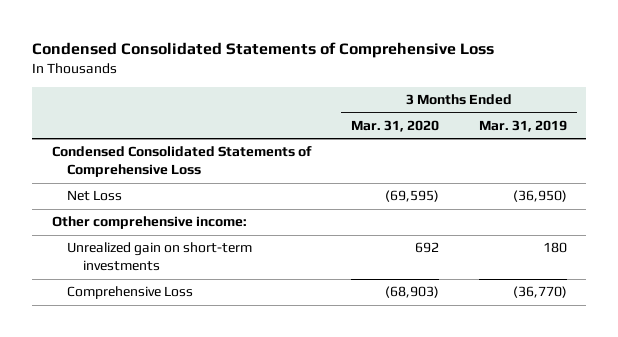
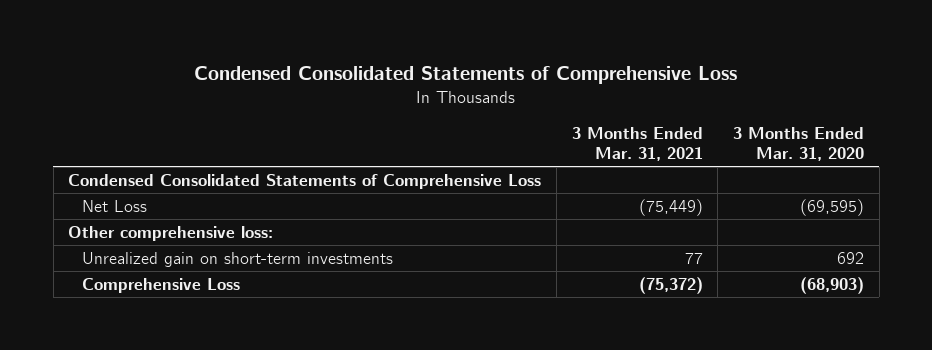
- | 3 Months Ended Mar. 31, 2020 | 3 Months Ended Mar. 31, 2019
+ | 3 Months Ended Mar. 31, 2021 | 3 Months Ended Mar. 31, 2020
- Other comprehensive income:
+ Other comprehensive loss:

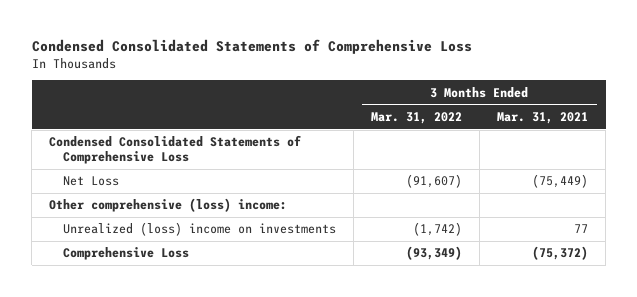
- | 3 Months Ended Mar. 31, 2021 | 3 Months Ended Mar. 31, 2020
+ | 3 Months Ended Mar. 31, 2022 | 3 Months Ended Mar. 31, 2021
- Other comprehensive loss:
- Unrealized gain on short-term investments | 77 | 692
+ Other comprehensive (loss) income:
+ Unrealized (loss) income on investments | (1,742) | 77

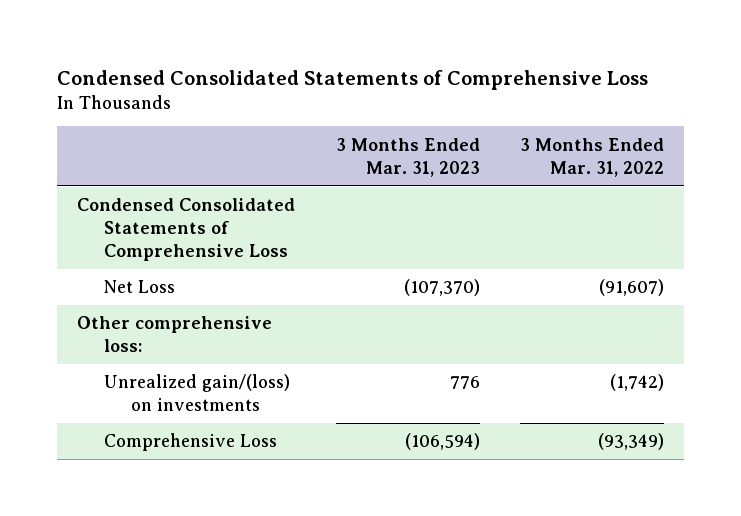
- | 3 Months Ended Mar. 31, 2022 | 3 Months Ended Mar. 31, 2021
+ | 3 Months Ended Mar. 31, 2023 | 3 Months Ended Mar. 31, 2022
- Other comprehensive (loss) income:
- Unrealized (loss) income on investments | (1,742) | 77
+ Other comprehensive loss:
+ Unrealized gain/(loss) on investments | 776 | (1,742)

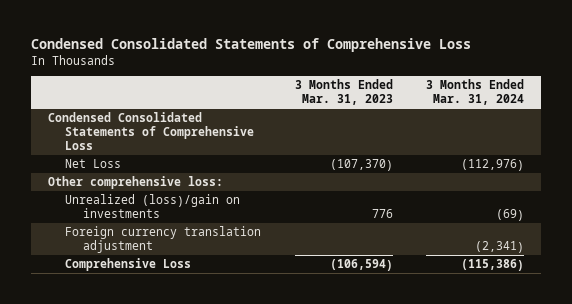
- | 3 Months Ended Mar. 31, 2023 | 3 Months Ended Mar. 31, 2022
+ | 3 Months Ended Mar. 31, 2023 | 3 Months Ended Mar. 31, 2024
- Unrealized gain/(loss) on investments | 776 | (1,742)
+ Unrealized (loss)/gain on investments | 776 | (69)
+ Foreign currency translation adjustment | | (2,341)

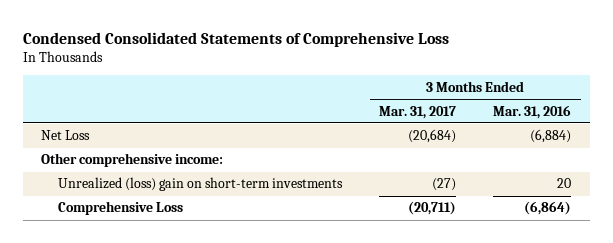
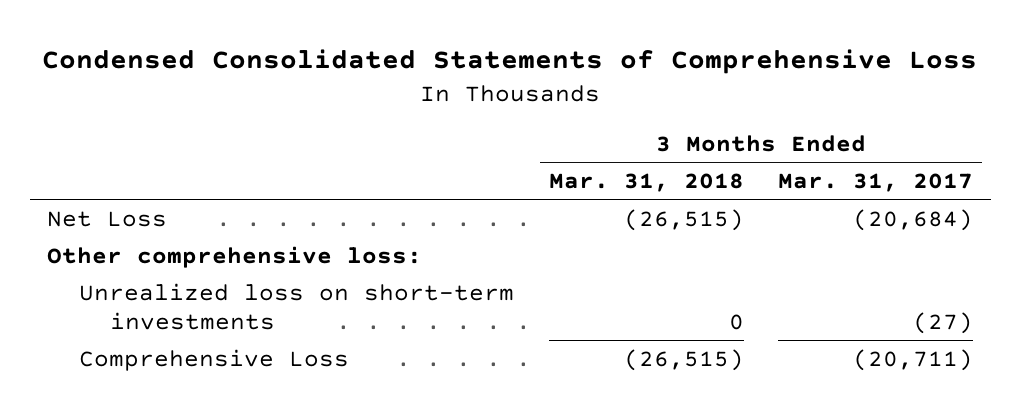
- | 3 Months Ended Mar. 31, 2017 | 3 Months Ended Mar. 31, 2016
+ | 3 Months Ended Mar. 31, 2018 | 3 Months Ended Mar. 31, 2017
- Other comprehensive income:
- Unrealized (loss) gain on short-term investments | (27) | 20
+ Other comprehensive loss:
+ Unrealized loss on short-term investments | 0 | (27)

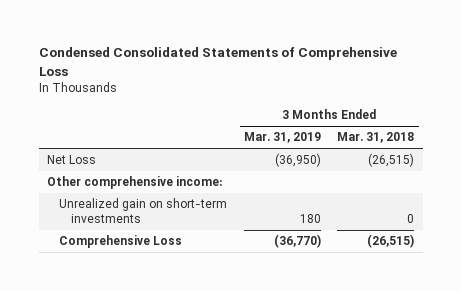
- | 3 Months Ended Mar. 31, 2018 | 3 Months Ended Mar. 31, 2017
+ | 3 Months Ended Mar. 31, 2019 | 3 Months Ended Mar. 31, 2018
- Other comprehensive loss:
- Unrealized loss on short-term investments | 0 | (27)
+ Other comprehensive income:
+ Unrealized gain on short-term investments | 180 | 0

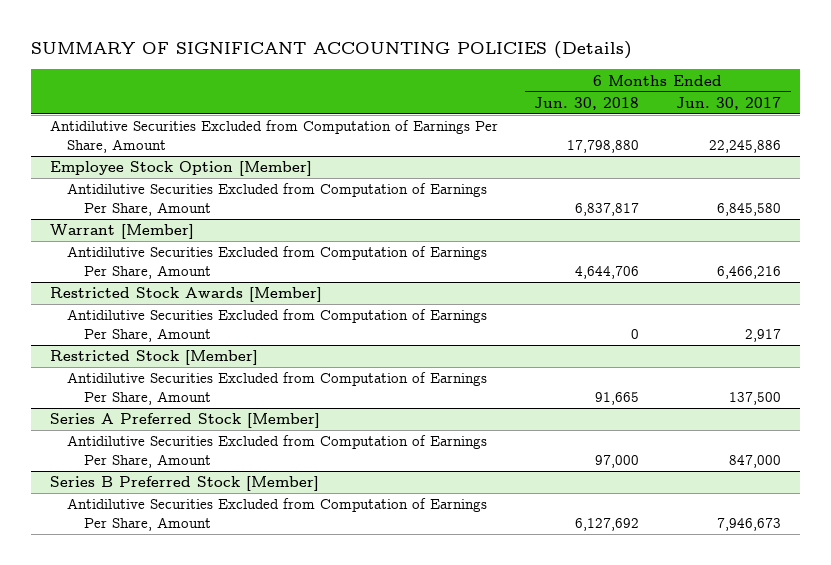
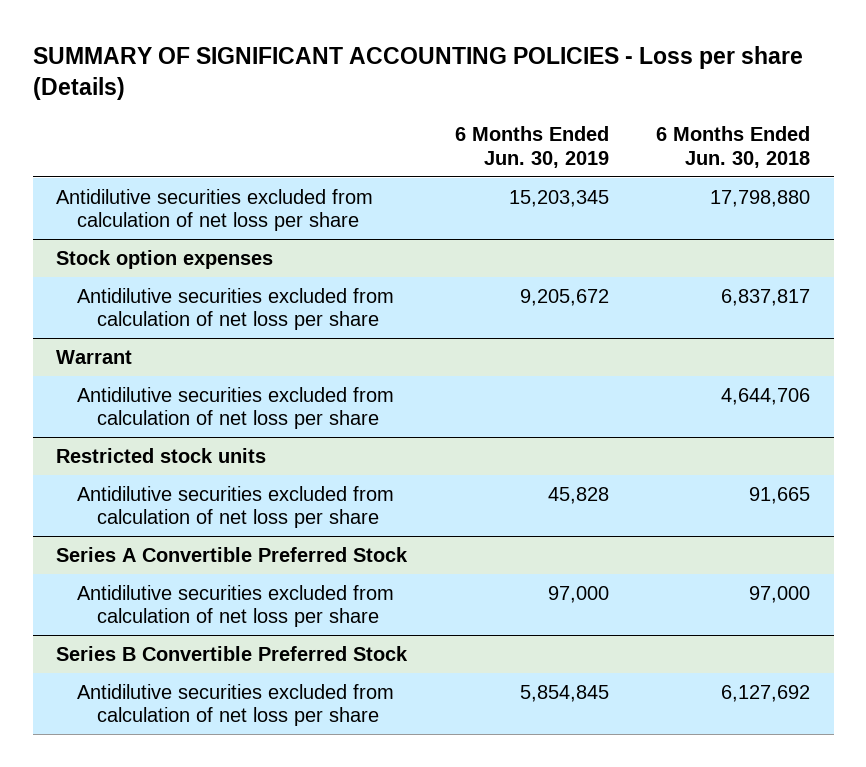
- SUMMARY OF SIGNIFICANT ACCOUNTING POLICIES (Details)
+ SUMMARY OF SIGNIFICANT ACCOUNTING POLICIES - Loss per share (Details)
- | 6 Months Ended Jun. 30, 2018 | 6 Months Ended Jun. 30, 2017
+ | 6 Months Ended Jun. 30, 2019 | 6 Months Ended Jun. 30, 2018
- Antidilutive Securities Excluded from Computation of Earnings Per Share, Amount | 17,798,880 | 22,245,886
- Employee Stock Option [Member]
- Antidilutive Securities Excluded from Computation of Earnings Per Share, Amount | 6,837,817 | 6,845,580
- Warrant [Member]
- Antidilutive Securities Excluded from Computation of Earnings Per Share, Amount | 4,644,706 | 6,466,216
- Restricted Stock Awards [Member]
- Antidilutive Securities Excluded from Computation of Earnings Per Share, Amount | 0 | 2,917
- Restricted Stock [Member]
- Antidilutive Securities Excluded from Computation of Earnings Per Share, Amount | 91,665 | 137,500
- Series A Preferred Stock [Member]
- Antidilutive Securities Excluded from Computation of Earnings Per Share, Amount | 97,000 | 847,000
- Series B Preferred Stock [Member]
- Antidilutive Securities Excluded from Computation of Earnings Per Share, Amount | 6,127,692 | 7,946,673
+ Antidilutive securities excluded from calculation of net loss per share | 15,203,345 | 17,798,880
+ Stock option expenses
+ Antidilutive securities excluded from calculation of net loss per share | 9,205,672 | 6,837,817
+ Warrant
+ Antidilutive securities excluded from calculation of net loss per share | | 4,644,706
+ Restricted stock units
+ Antidilutive securities excluded from calculation of net loss per share | 45,828 | 91,665
+ Series A Convertible Preferred Stock
+ Antidilutive securities excluded from calculation of net loss per share | 97,000 | 97,000
+ Series B Convertible Preferred Stock
+ Antidilutive securities excluded from calculation of net loss per share | 5,854,845 | 6,127,692

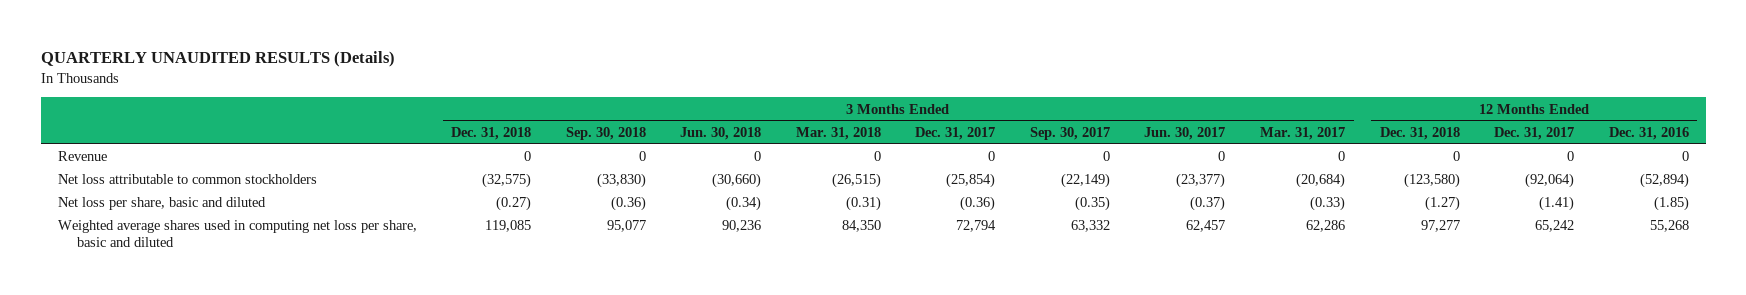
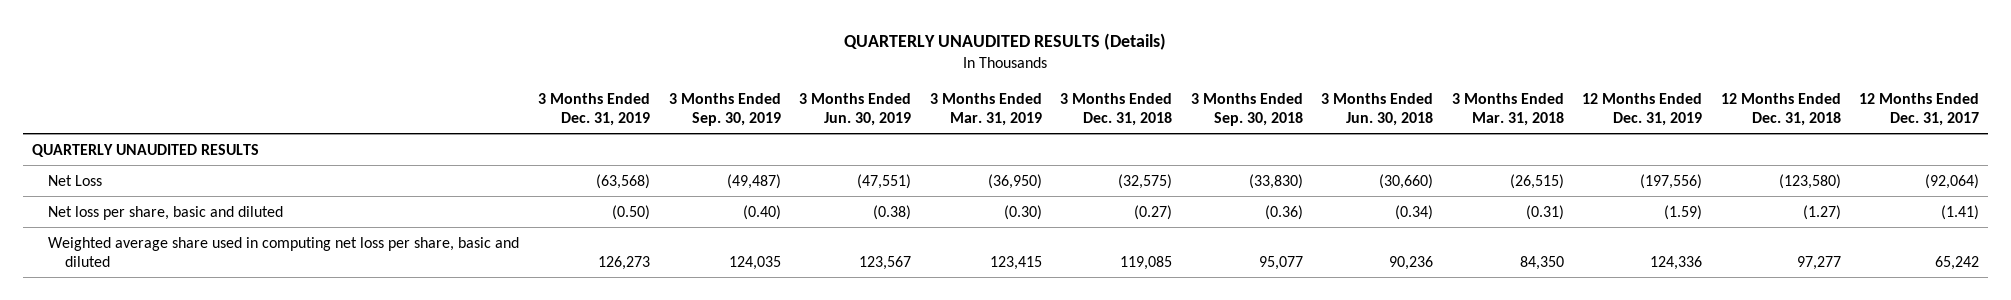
- | 3 Months Ended Dec. 31, 2018 | 3 Months Ended Sep. 30, 2018 | 3 Months Ended Jun. 30, 2018 | 3 Months Ended Mar. 31, 2018 | 3 Months Ended Dec. 31, 2017 | 3 Months Ended Sep. 30, 2017 | 3 Months Ended Jun. 30, 2017 | 3 Months Ended Mar. 31, 2017 | 12 Months Ended Dec. 31, 2018 | 12 Months Ended Dec. 31, 2017 | 12 Months Ended Dec. 31, 2016
+ | 3 Months Ended Dec. 31, 2019 | 3 Months Ended Sep. 30, 2019 | 3 Months Ended Jun. 30, 2019 | 3 Months Ended Mar. 31, 2019 | 3 Months Ended Dec. 31, 2018 | 3 Months Ended Sep. 30, 2018 | 3 Months Ended Jun. 30, 2018 | 3 Months Ended Mar. 31, 2018 | 12 Months Ended Dec. 31, 2019 | 12 Months Ended Dec. 31, 2018 | 12 Months Ended Dec. 31, 2017
- Revenue | 0 | 0 | 0 | 0 | 0 | 0 | 0 | 0 | 0 | 0 | 0
- Net loss attributable to common stockholders | (32,575) | (33,830) | (30,660) | (26,515) | (25,854) | (22,149) | (23,377) | (20,684) | (123,580) | (92,064) | (52,894)
+ QUARTERLY UNAUDITED RESULTS
+ Net Loss | (63,568) | (49,487) | (47,551) | (36,950) | (32,575) | (33,830) | (30,660) | (26,515) | (197,556) | (123,580) | (92,064)
- Weighted average shares used in computing net loss per share, basic and diluted | 119,085 | 95,077 | 90,236 | 84,350 | 72,794 | 63,332 | 62,457 | 62,286 | 97,277 | 65,242 | 55,268
+ Weighted average share used in computing net loss per share, basic and diluted | 126,273 | 124,035 | 123,567 | 123,415 | 119,085 | 95,077 | 90,236 | 84,350 | 124,336 | 97,277 | 65,242

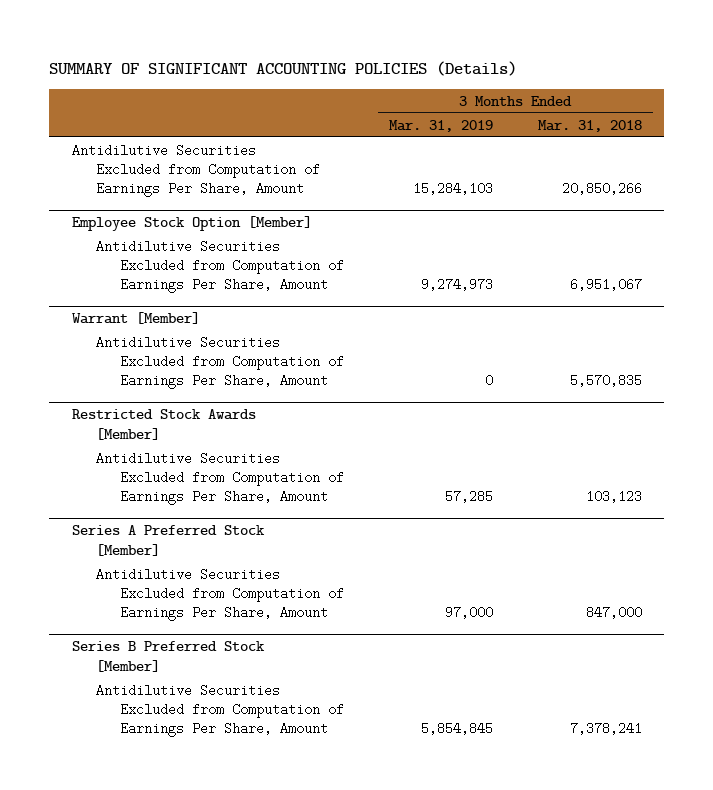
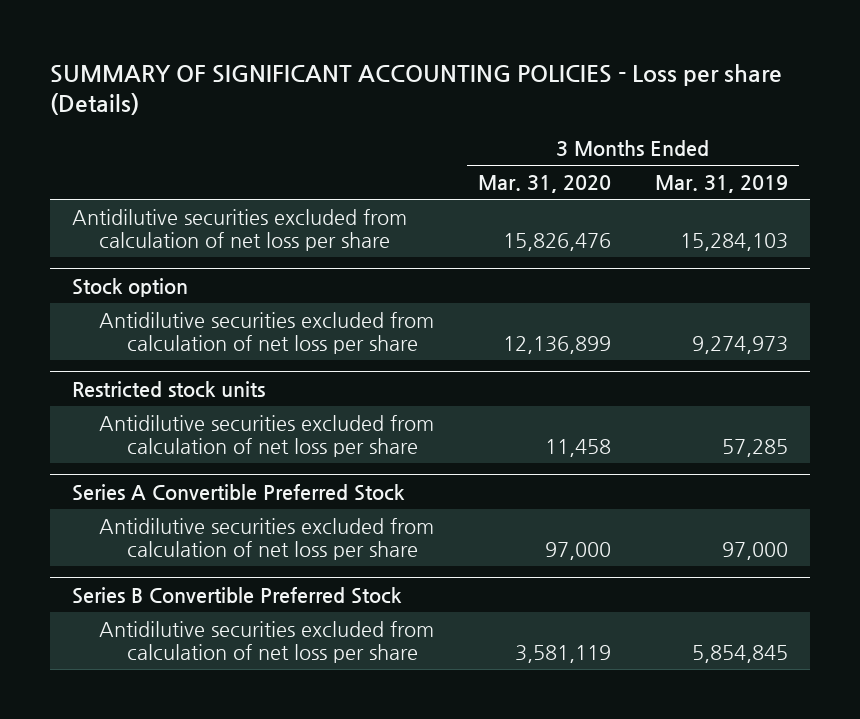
- SUMMARY OF SIGNIFICANT ACCOUNTING POLICIES (Details)
+ SUMMARY OF SIGNIFICANT ACCOUNTING POLICIES - Loss per share (Details)
- | 3 Months Ended Mar. 31, 2019 | 3 Months Ended Mar. 31, 2018
+ | 3 Months Ended Mar. 31, 2020 | 3 Months Ended Mar. 31, 2019
- Antidilutive Securities Excluded from Computation of Earnings Per Share, Amount | 15,284,103 | 20,850,266
- Employee Stock Option [Member]
- Antidilutive Securities Excluded from Computation of Earnings Per Share, Amount | 9,274,973 | 6,951,067
- Warrant [Member]
- Antidilutive Securities Excluded from Computation of Earnings Per Share, Amount | 0 | 5,570,835
- Restricted Stock Awards [Member]
- Antidilutive Securities Excluded from Computation of Earnings Per Share, Amount | 57,285 | 103,123
- Series A Preferred Stock [Member]
- Antidilutive Securities Excluded from Computation of Earnings Per Share, Amount | 97,000 | 847,000
- Series B Preferred Stock [Member]
- Antidilutive Securities Excluded from Computation of Earnings Per Share, Amount | 5,854,845 | 7,378,241
+ Antidilutive securities excluded from calculation of net loss per share | 15,826,476 | 15,284,103
+ Stock option
+ Antidilutive securities excluded from calculation of net loss per share | 12,136,899 | 9,274,973
+ Restricted stock units
+ Antidilutive securities excluded from calculation of net loss per share | 11,458 | 57,285
+ Series A Convertible Preferred Stock
+ Antidilutive securities excluded from calculation of net loss per share | 97,000 | 97,000
+ Series B Convertible Preferred Stock
+ Antidilutive securities excluded from calculation of net loss per share | 3,581,119 | 5,854,845

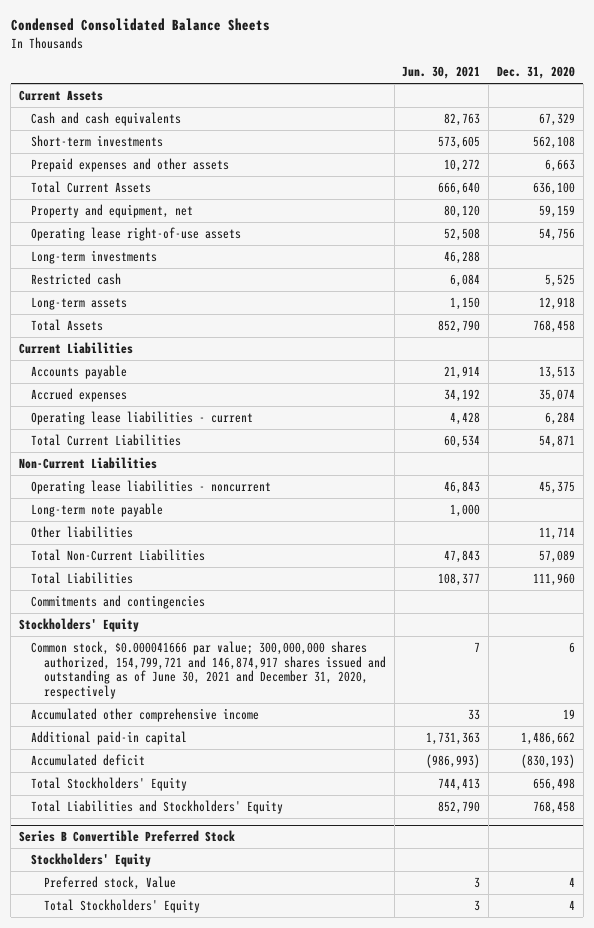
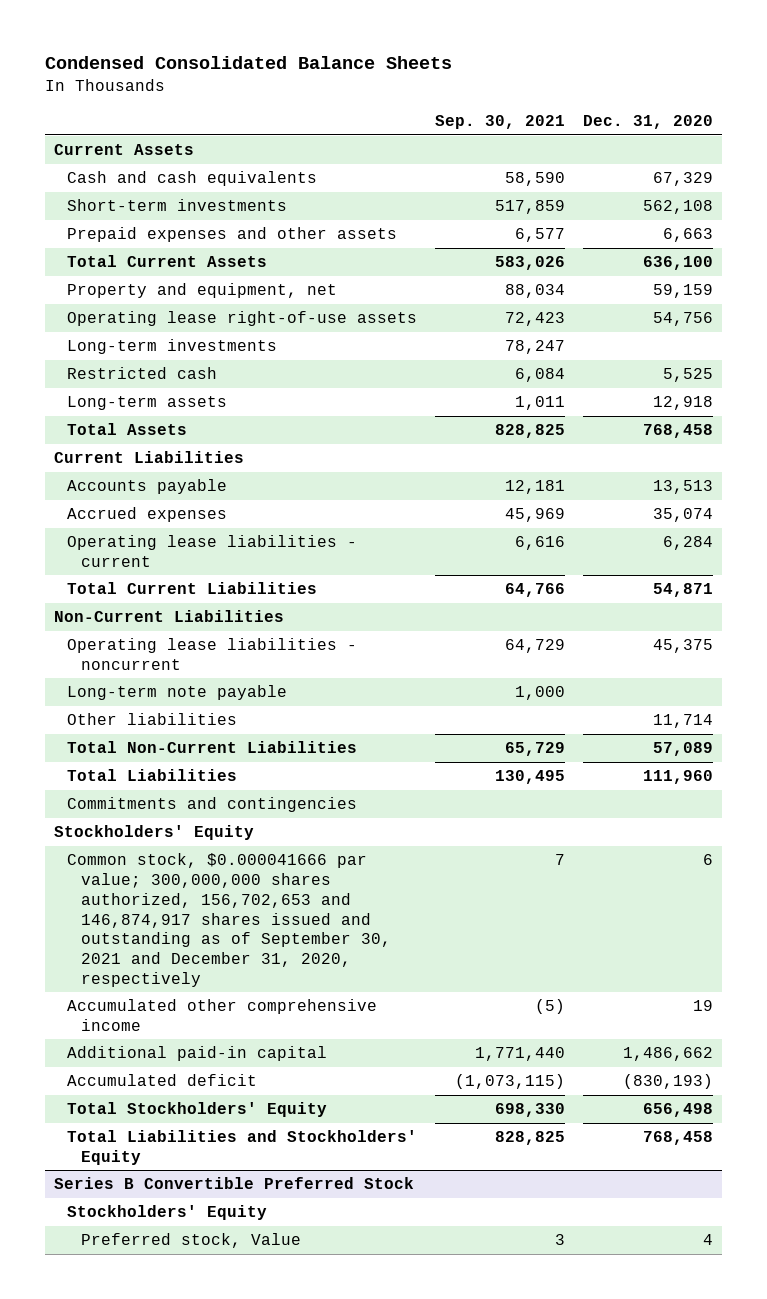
- | Jun. 30, 2021 | Dec. 31, 2020
+ | Sep. 30, 2021 | Dec. 31, 2020
- Common stock, $0.000041666 par value; 300,000,000 shares authorized, 154,799,721 and 146,874,917 shares issued and outstanding as of June 30, 2021 and December 31, 2020, respectively | 7 | 6
+ Common stock, $0.000041666 par value; 300,000,000 shares authorized, 156,702,653 and 146,874,917 shares issued and outstanding as of September 30, 2021 and December 31, 2020, respectively | 7 | 6
@ Series B Convertible Preferred Stock
- Total Stockholders' Equity | 3 | 4

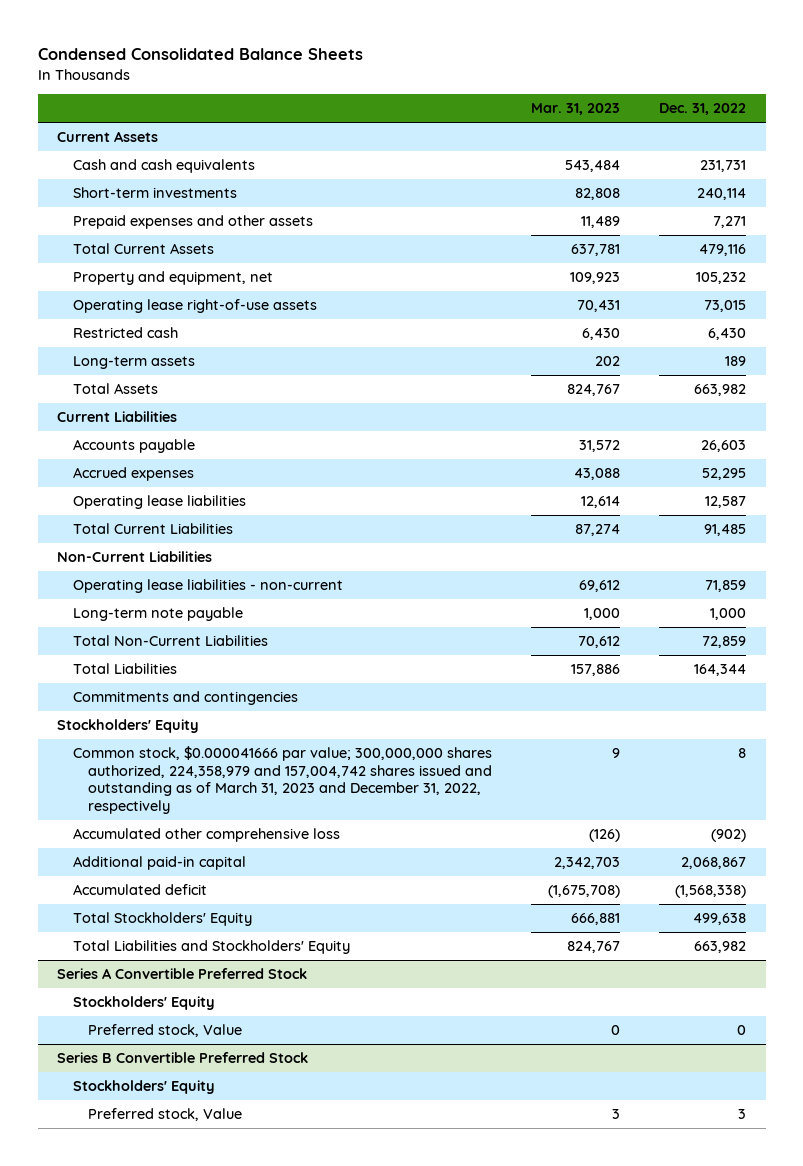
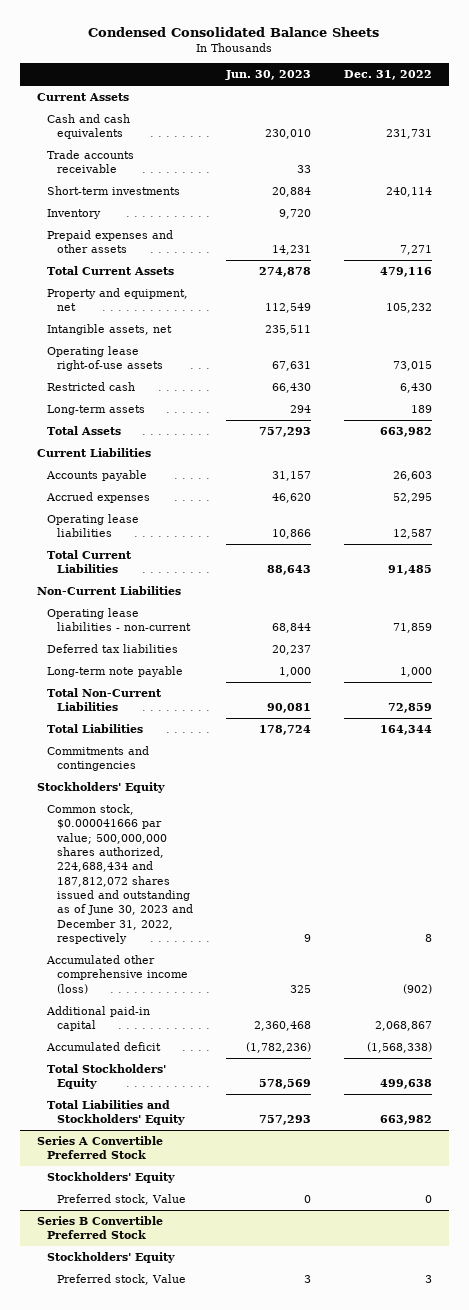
- | Mar. 31, 2023 | Dec. 31, 2022
+ | Jun. 30, 2023 | Dec. 31, 2022
+ Trade accounts receivable | 33 |
+ Inventory | 9,720 |
+ Intangible assets, net | 235,511 |
+ Deferred tax liabilities | 20,237 |
- Common stock, $0.000041666 par value; 300,000,000 shares authorized, 224,358,979 and 157,004,742 shares issued and outstanding as of March 31, 2023 and December 31, 2022, respectively | 9 | 8
- Accumulated other comprehensive loss | (126) | (902)
+ Common stock, $0.000041666 par value; 500,000,000 shares authorized, 224,688,434 and 187,812,072 shares issued and outstanding as of June 30, 2023 and December 31, 2022, respectively | 9 | 8
+ Accumulated other comprehensive income (loss) | 325 | (902)

